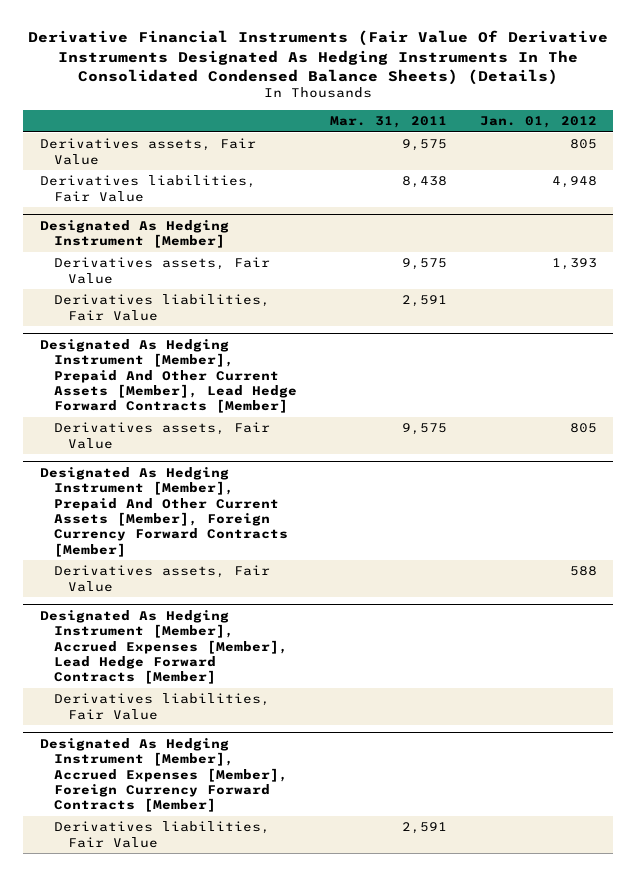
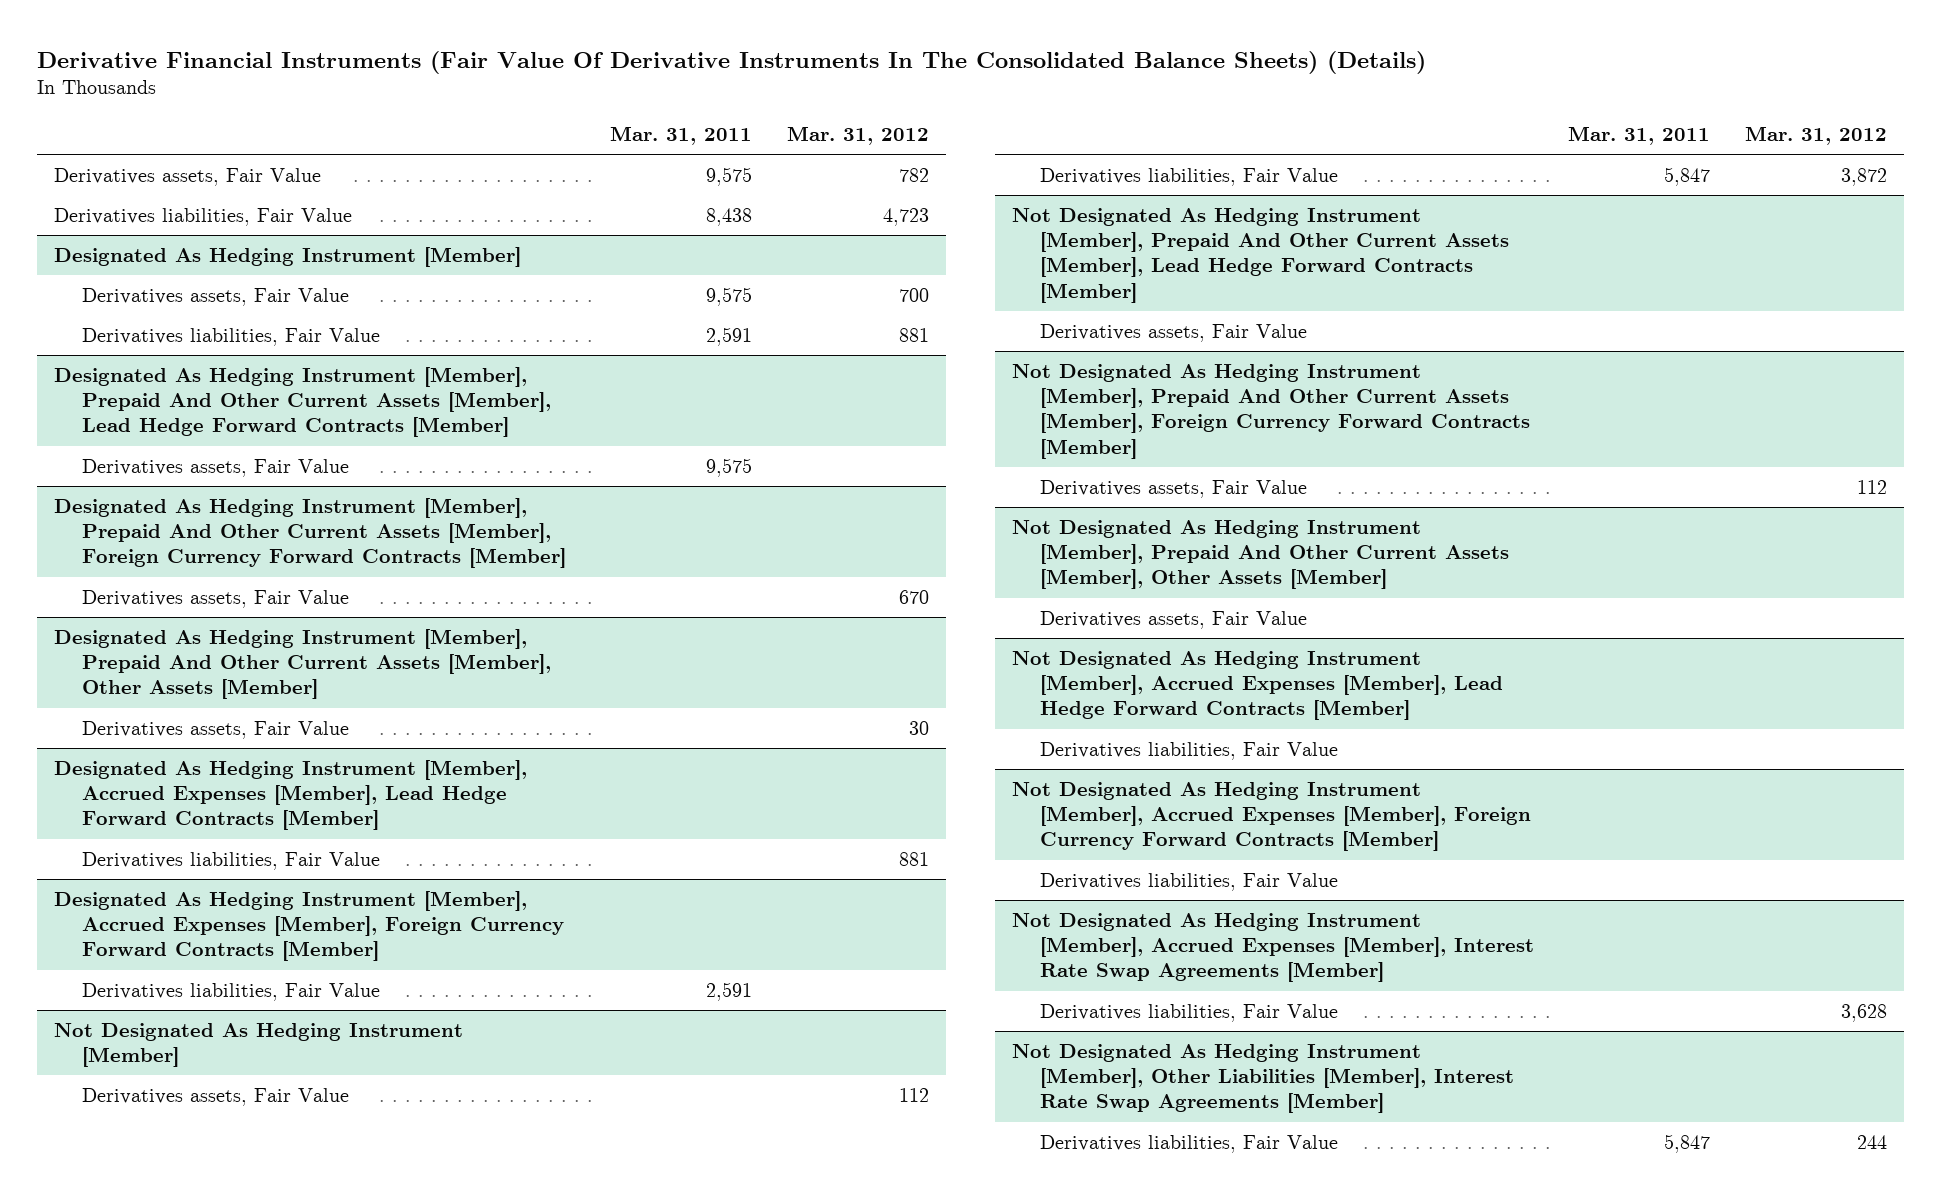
- Derivative Financial Instruments (Fair Value Of Derivative Instruments Designated As Hedging Instruments In The Consolidated Condensed Balance Sheets) (Details)
+ Derivative Financial Instruments (Fair Value Of Derivative Instruments In The Consolidated Balance Sheets) (Details)
- | Mar. 31, 2011 | Jan. 01, 2012
+ | Mar. 31, 2011 | Mar. 31, 2012
+ Designated As Hedging Instrument [Member], Prepaid And Other Current Assets [Member], Other Assets [Member]
+ Derivatives assets, Fair Value | | 30
+ Not Designated As Hedging Instrument [Member]
+ Derivatives assets, Fair Value | | 112
+ Derivatives liabilities, Fair Value | 5,847 | 3,872
+ Not Designated As Hedging Instrument [Member], Prepaid And Other Current Assets [Member], Lead Hedge Forward Contracts [Member]
+ Derivatives assets, Fair Value
+ Not Designated As Hedging Instrument [Member], Prepaid And Other Current Assets [Member], Foreign Currency Forward Contracts [Member]
+ Derivatives assets, Fair Value | | 112
+ Not Designated As Hedging Instrument [Member], Prepaid And Other Current Assets [Member], Other Assets [Member]
+ Derivatives assets, Fair Value
+ Not Designated As Hedging Instrument [Member], Accrued Expenses [Member], Lead Hedge Forward Contracts [Member]
+ Derivatives liabilities, Fair Value
+ Not Designated As Hedging Instrument [Member], Accrued Expenses [Member], Foreign Currency Forward Contracts [Member]
+ Derivatives liabilities, Fair Value
+ Not Designated As Hedging Instrument [Member], Accrued Expenses [Member], Interest Rate Swap Agreements [Member]
+ Derivatives liabilities, Fair Value | | 3,628
+ Not Designated As Hedging Instrument [Member], Other Liabilities [Member], Interest Rate Swap Agreements [Member]
+ Derivatives liabilities, Fair Value | 5,847 | 244

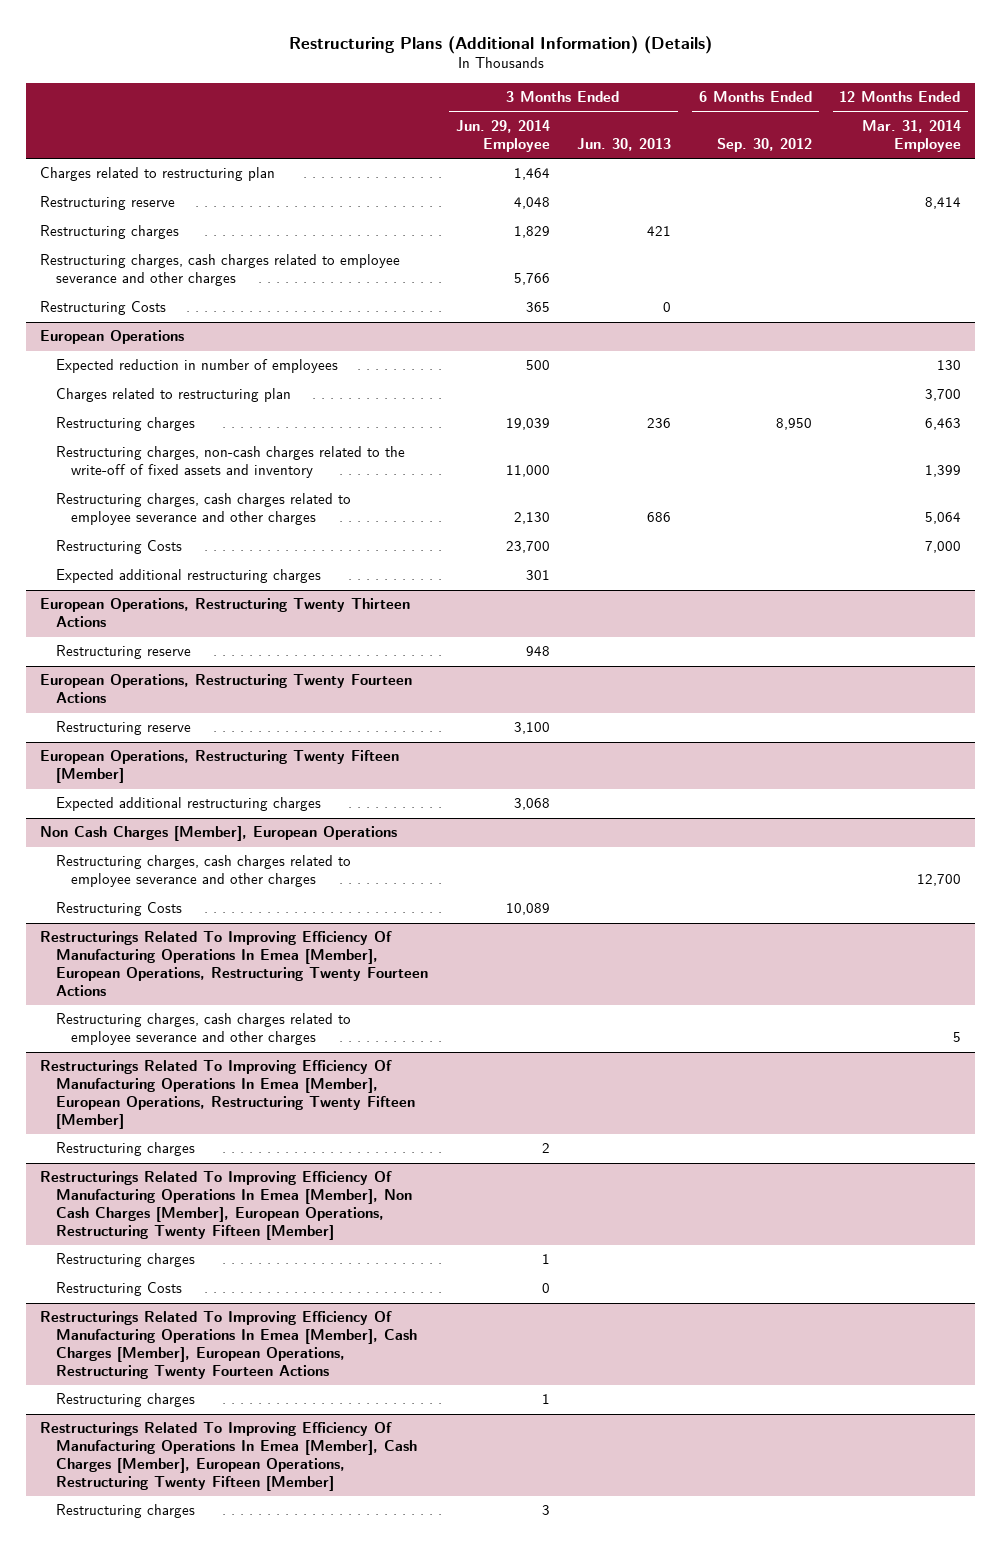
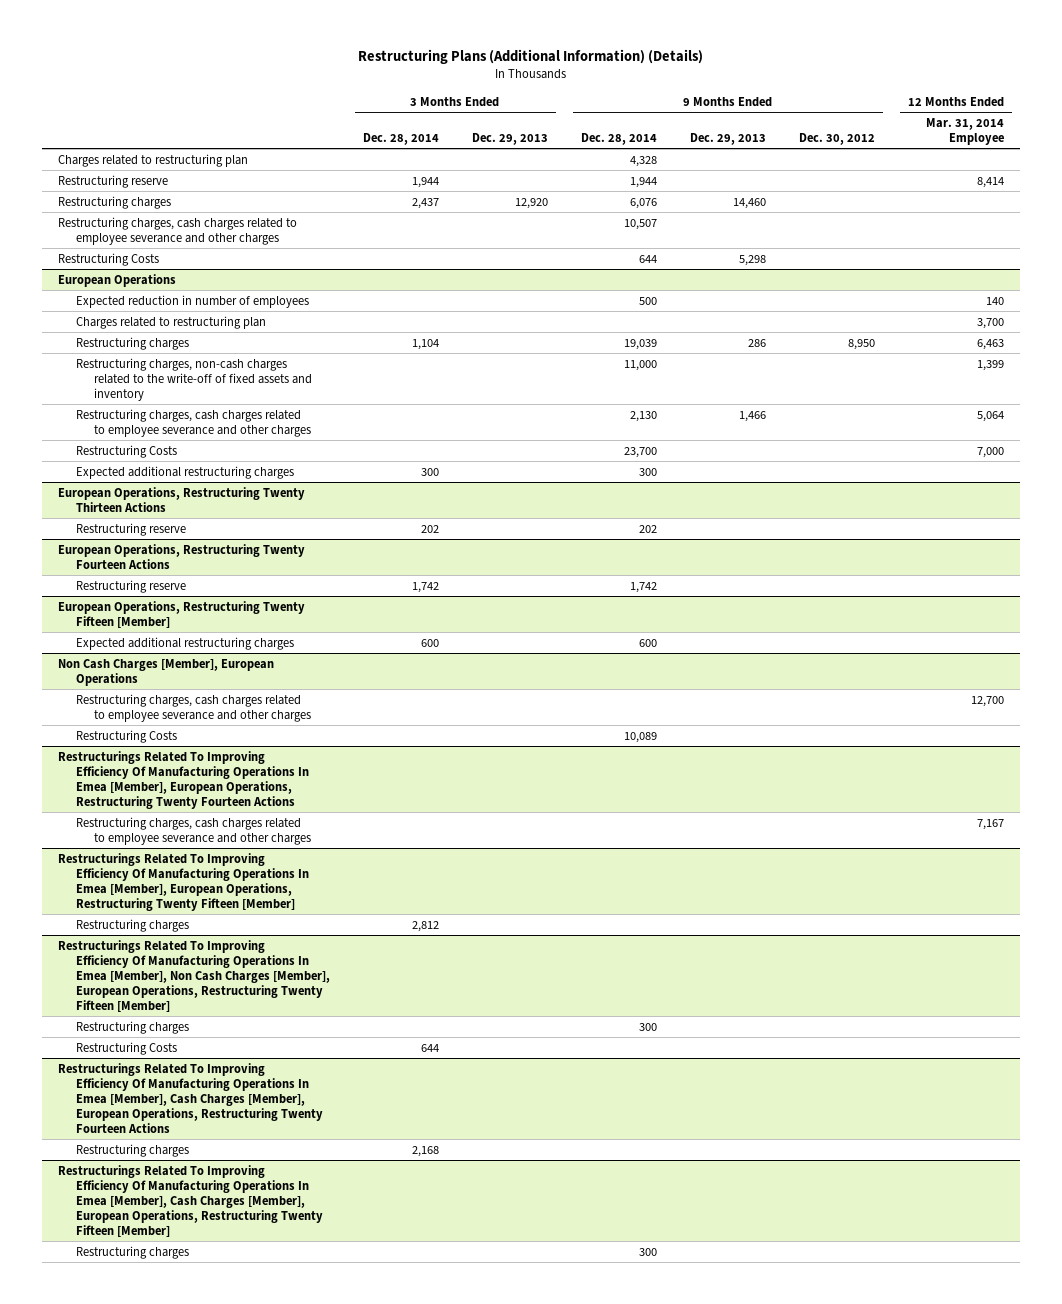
- | 3 Months Ended Jun. 29, 2014 Employee | 3 Months Ended Jun. 30, 2013 | 6 Months Ended Sep. 30, 2012 | 12 Months Ended Mar. 31, 2014 Employee
+ | 3 Months Ended Dec. 28, 2014 | 3 Months Ended Dec. 29, 2013 | 9 Months Ended Dec. 28, 2014 | 9 Months Ended Dec. 29, 2013 | 9 Months Ended Dec. 30, 2012 | 12 Months Ended Mar. 31, 2014 Employee
@ European Operations
- Expected reduction in number of employees | 500 | | | 130
+ Expected reduction in number of employees | | | 500 | | | 140
@ Restructurings Related To Improving Efficiency Of Manufacturing Operations In Emea [Member], European Operations, Restructuring Twenty Fourteen Actions
- Restructuring charges, cash charges related to employee severance and other charges | | | | 5
+ Restructuring charges, cash charges related to employee severance and other charges | | | | | | 7,167

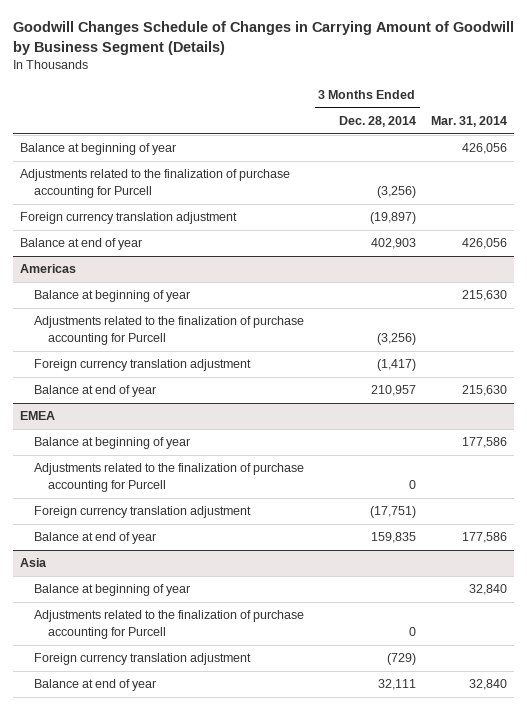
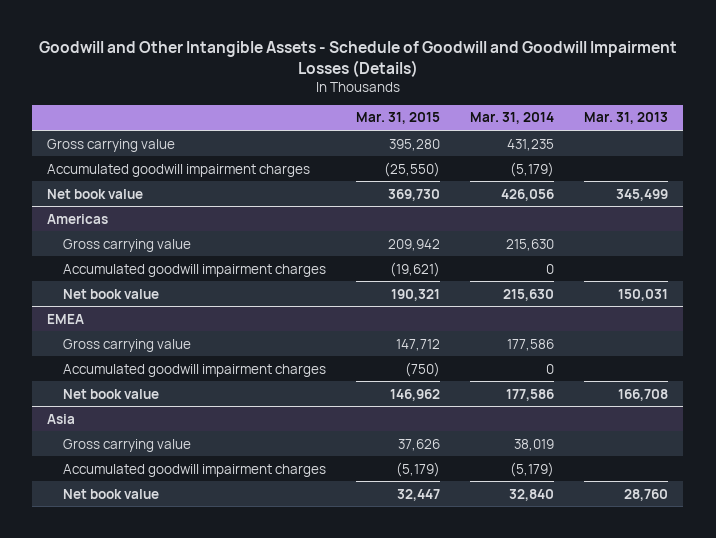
- Goodwill Changes Schedule of Changes in Carrying Amount of Goodwill by Business Segment (Details)
+ Goodwill and Other Intangible Assets - Schedule of Goodwill and Goodwill Impairment Losses (Details)
- | 3 Months Ended Dec. 28, 2014 | Mar. 31, 2014
+ | Mar. 31, 2015 | Mar. 31, 2014 | Mar. 31, 2013
- Balance at beginning of year | | 426,056
- Adjustments related to the finalization of purchase accounting for Purcell | (3,256) |
- Foreign currency translation adjustment | (19,897) |
- Balance at end of year | 402,903 | 426,056
+ Gross carrying value | 395,280 | 431,235 |
+ Accumulated goodwill impairment charges | (25,550) | (5,179) |
+ Net book value | 369,730 | 426,056 | 345,499
@ Americas
- Balance at beginning of year | | 215,630
- Adjustments related to the finalization of purchase accounting for Purcell | (3,256) |
- Foreign currency translation adjustment | (1,417) |
- Balance at end of year | 210,957 | 215,630
+ Gross carrying value | 209,942 | 215,630 |
+ Accumulated goodwill impairment charges | (19,621) | 0 |
+ Net book value | 190,321 | 215,630 | 150,031
@ EMEA
- Balance at beginning of year | | 177,586
- Adjustments related to the finalization of purchase accounting for Purcell | 0 |
- Foreign currency translation adjustment | (17,751) |
- Balance at end of year | 159,835 | 177,586
+ Gross carrying value | 147,712 | 177,586 |
+ Accumulated goodwill impairment charges | (750) | 0 |
+ Net book value | 146,962 | 177,586 | 166,708
@ Asia
- Balance at beginning of year | | 32,840
- Adjustments related to the finalization of purchase accounting for Purcell | 0 |
- Foreign currency translation adjustment | (729) |
- Balance at end of year | 32,111 | 32,840
+ Gross carrying value | 37,626 | 38,019 |
+ Accumulated goodwill impairment charges | (5,179) | (5,179) |
+ Net book value | 32,447 | 32,840 | 28,760

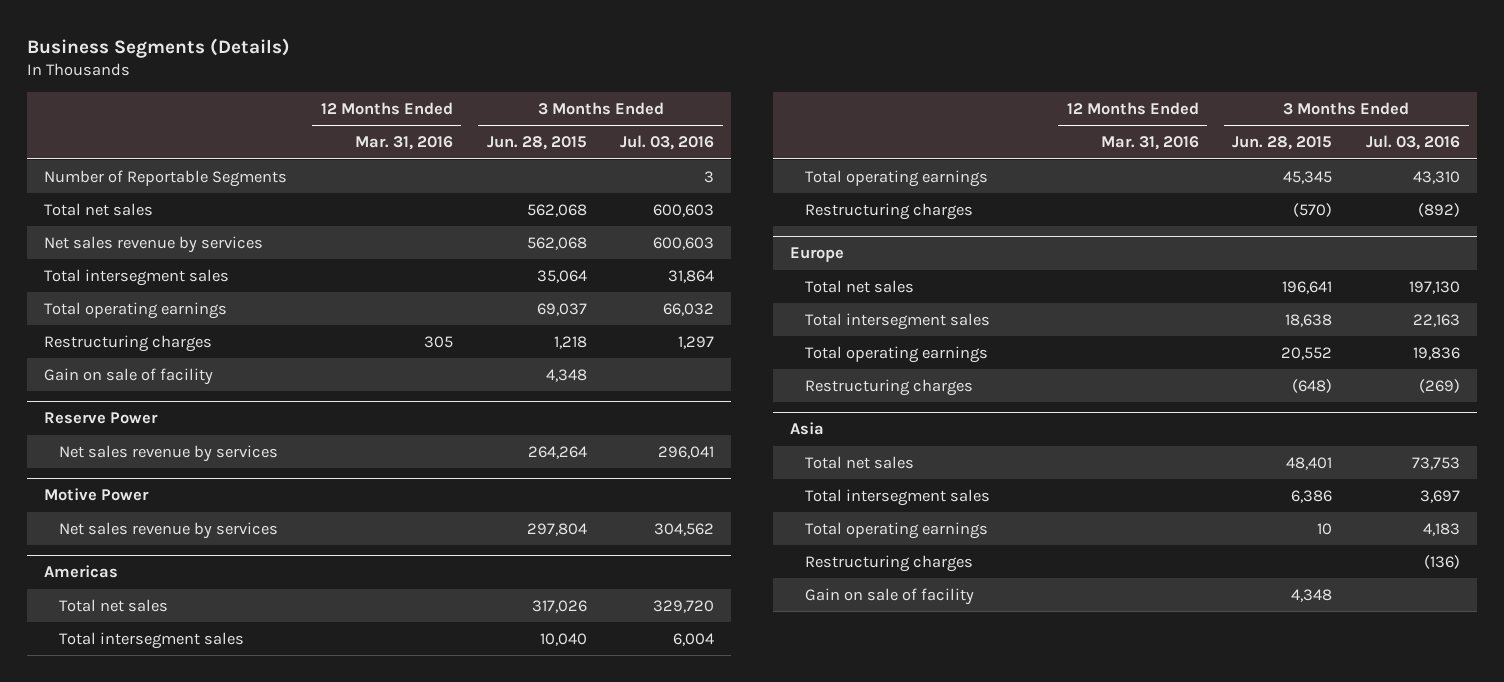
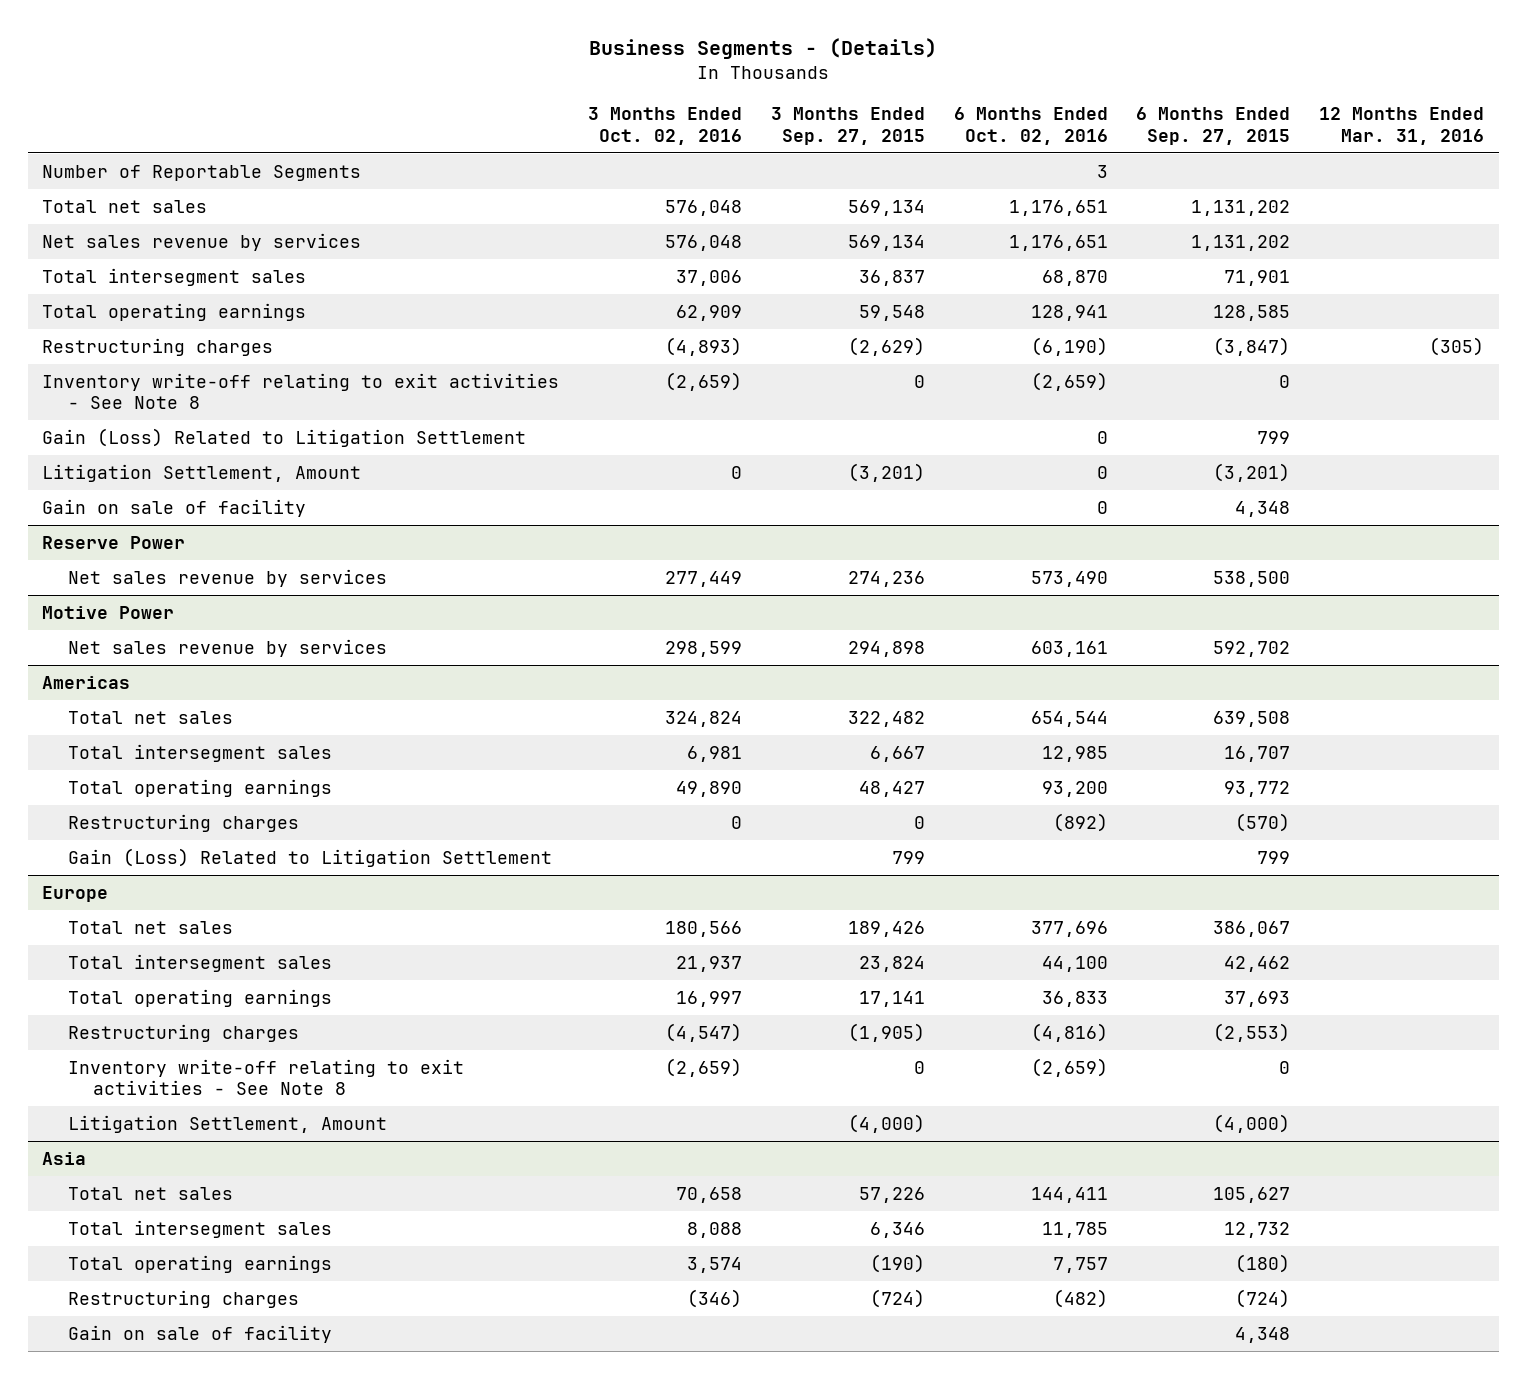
- Business Segments (Details)
+ Business Segments - (Details)
- | 12 Months Ended Mar. 31, 2016 | 3 Months Ended Jun. 28, 2015 | 3 Months Ended Jul. 03, 2016
+ | 3 Months Ended Oct. 02, 2016 | 3 Months Ended Sep. 27, 2015 | 6 Months Ended Oct. 02, 2016 | 6 Months Ended Sep. 27, 2015 | 12 Months Ended Mar. 31, 2016
- Restructuring charges | 305 | 1,218 | 1,297
+ Restructuring charges | (4,893) | (2,629) | (6,190) | (3,847) | (305)
+ Inventory write-off relating to exit activities - See Note 8 | (2,659) | 0 | (2,659) | 0 |
+ Gain (Loss) Related to Litigation Settlement | | | 0 | 799 |
+ Litigation Settlement, Amount | 0 | (3,201) | 0 | (3,201) |
@ Americas
+ Gain (Loss) Related to Litigation Settlement | | 799 | | 799 |
@ Europe
+ Inventory write-off relating to exit activities - See Note 8 | (2,659) | 0 | (2,659) | 0 |
+ Litigation Settlement, Amount | | (4,000) | | (4,000) |

